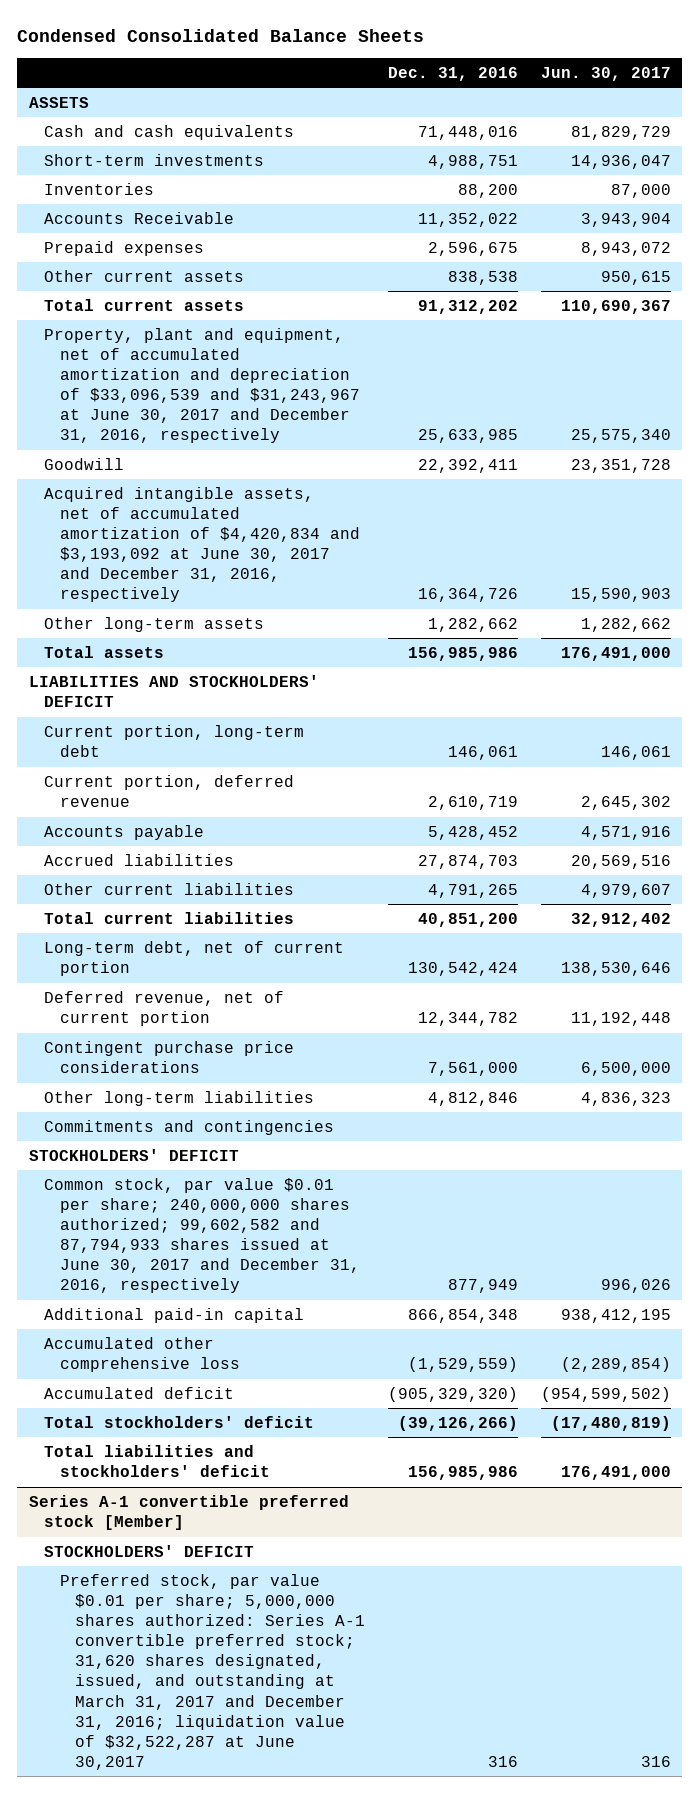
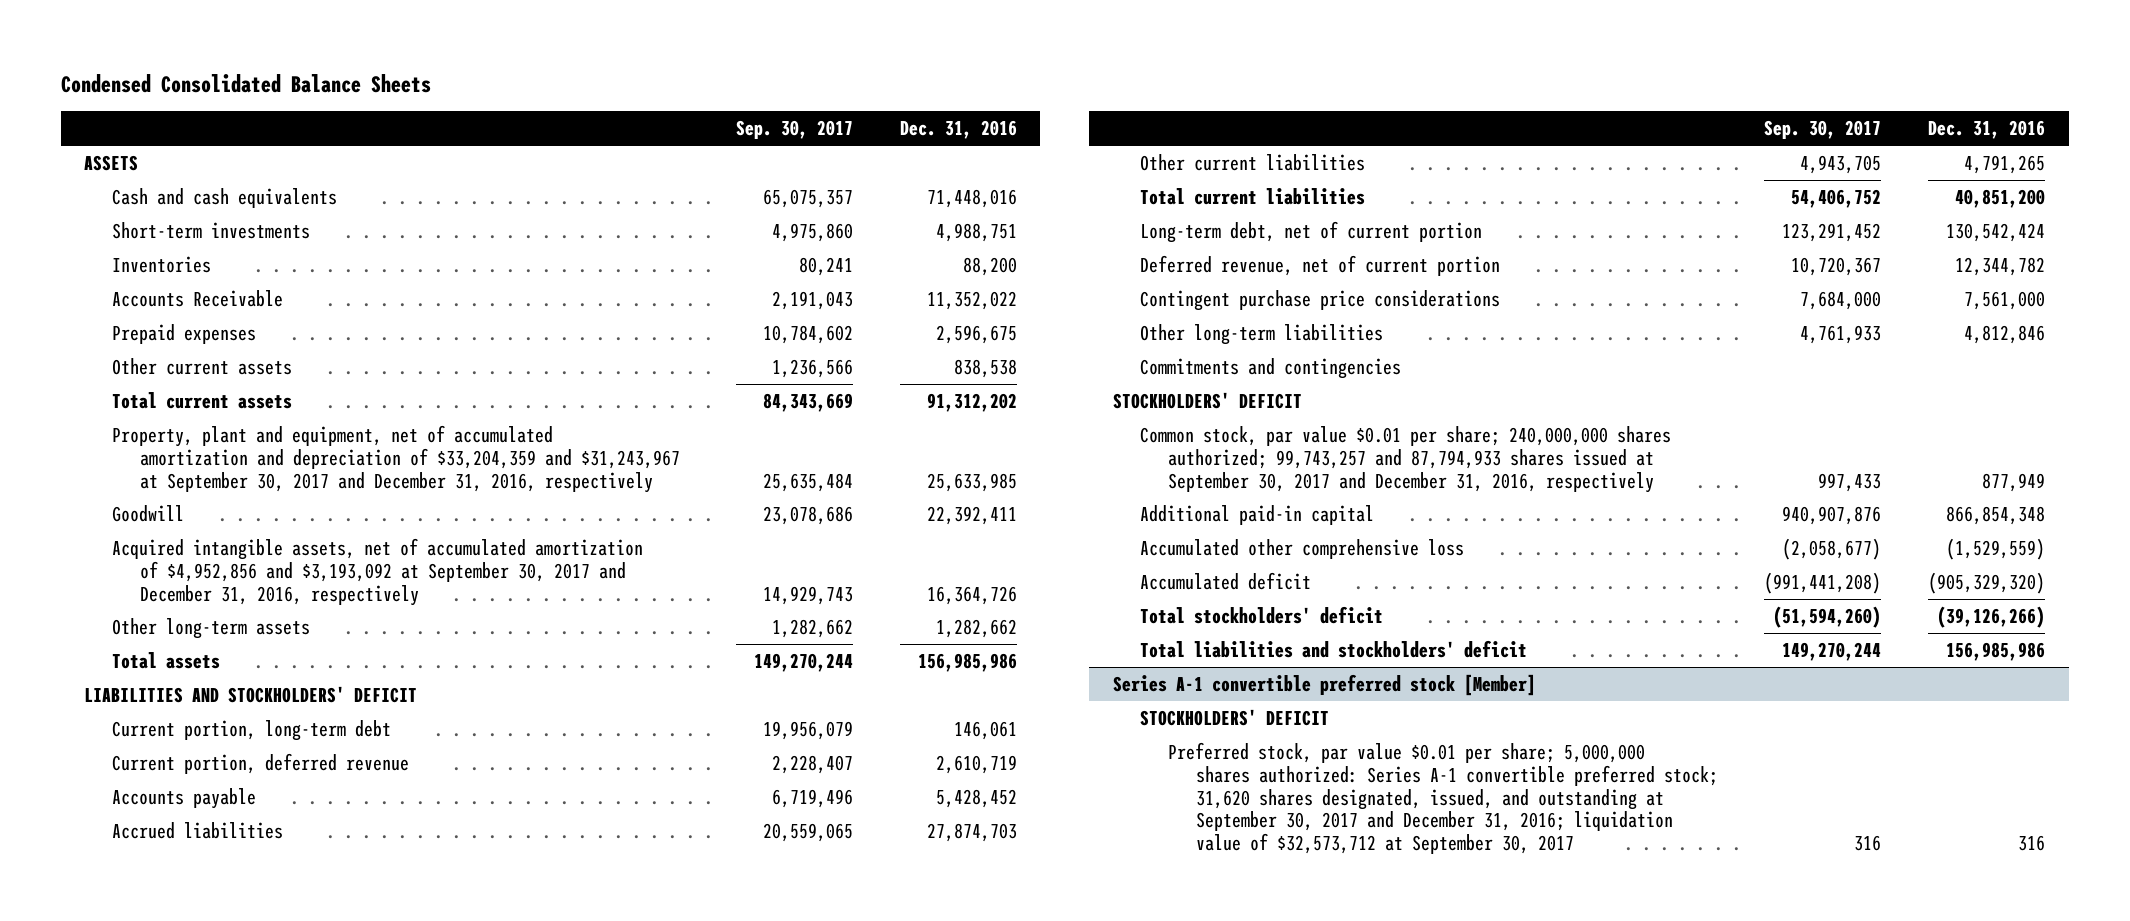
- | Dec. 31, 2016 | Jun. 30, 2017
+ | Sep. 30, 2017 | Dec. 31, 2016
- Property, plant and equipment, net of accumulated amortization and depreciation of $33,096,539 and $31,243,967 at June 30, 2017 and December 31, 2016, respectively | 25,633,985 | 25,575,340
+ Property, plant and equipment, net of accumulated amortization and depreciation of $33,204,359 and $31,243,967 at September 30, 2017 and December 31, 2016, respectively | 25,635,484 | 25,633,985
- Acquired intangible assets, net of accumulated amortization of $4,420,834 and $3,193,092 at June 30, 2017 and December 31, 2016, respectively | 16,364,726 | 15,590,903
+ Acquired intangible assets, net of accumulated amortization of $4,952,856 and $3,193,092 at September 30, 2017 and December 31, 2016, respectively | 14,929,743 | 16,364,726
- Common stock, par value $0.01 per share; 240,000,000 shares authorized; 99,602,582 and 87,794,933 shares issued at June 30, 2017 and December 31, 2016, respectively | 877,949 | 996,026
+ Common stock, par value $0.01 per share; 240,000,000 shares authorized; 99,743,257 and 87,794,933 shares issued at September 30, 2017 and December 31, 2016, respectively | 997,433 | 877,949
@ Series A-1 convertible preferred stock [Member]
- Preferred stock, par value $0.01 per share; 5,000,000 shares authorized: Series A-1 convertible preferred stock; 31,620 shares designated, issued, and outstanding at March 31, 2017 and December 31, 2016; liquidation value of $32,522,287 at June 30,2017 | 316 | 316
+ Preferred stock, par value $0.01 per share; 5,000,000 shares authorized: Series A-1 convertible preferred stock; 31,620 shares designated, issued, and outstanding at September 30, 2017 and December 31, 2016; liquidation value of $32,573,712 at September 30, 2017 | 316 | 316

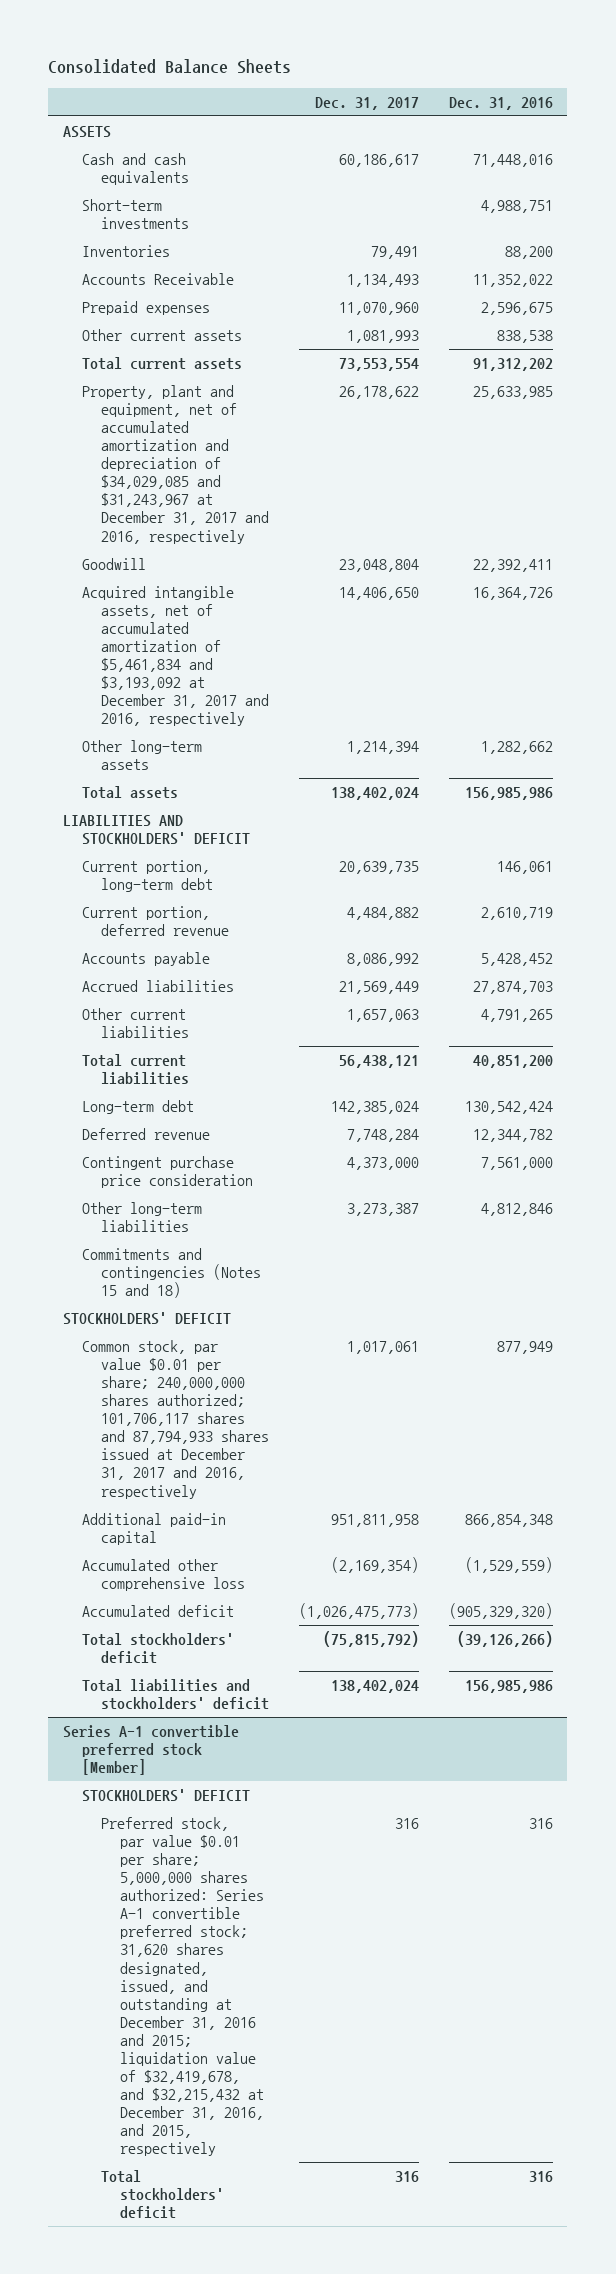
- Condensed Consolidated Balance Sheets
+ Consolidated Balance Sheets
- | Sep. 30, 2017 | Dec. 31, 2016
+ | Dec. 31, 2017 | Dec. 31, 2016
- Property, plant and equipment, net of accumulated amortization and depreciation of $33,204,359 and $31,243,967 at September 30, 2017 and December 31, 2016, respectively | 25,635,484 | 25,633,985
+ Property, plant and equipment, net of accumulated amortization and depreciation of $34,029,085 and $31,243,967 at December 31, 2017 and 2016, respectively | 26,178,622 | 25,633,985
- Acquired intangible assets, net of accumulated amortization of $4,952,856 and $3,193,092 at September 30, 2017 and December 31, 2016, respectively | 14,929,743 | 16,364,726
+ Acquired intangible assets, net of accumulated amortization of $5,461,834 and $3,193,092 at December 31, 2017 and 2016, respectively | 14,406,650 | 16,364,726
- Long-term debt, net of current portion | 123,291,452 | 130,542,424
- Deferred revenue, net of current portion | 10,720,367 | 12,344,782
- Contingent purchase price considerations | 7,684,000 | 7,561,000
+ Long-term debt | 142,385,024 | 130,542,424
+ Deferred revenue | 7,748,284 | 12,344,782
+ Contingent purchase price consideration | 4,373,000 | 7,561,000
- Commitments and contingencies
+ Commitments and contingencies (Notes 15 and 18)
- Common stock, par value $0.01 per share; 240,000,000 shares authorized; 99,743,257 and 87,794,933 shares issued at September 30, 2017 and December 31, 2016, respectively | 997,433 | 877,949
+ Common stock, par value $0.01 per share; 240,000,000 shares authorized; 101,706,117 shares and 87,794,933 shares issued at December 31, 2017 and 2016, respectively | 1,017,061 | 877,949
@ Series A-1 convertible preferred stock [Member]
- Preferred stock, par value $0.01 per share; 5,000,000 shares authorized: Series A-1 convertible preferred stock; 31,620 shares designated, issued, and outstanding at September 30, 2017 and December 31, 2016; liquidation value of $32,573,712 at September 30, 2017 | 316 | 316
+ Preferred stock, par value $0.01 per share; 5,000,000 shares authorized: Series A-1 convertible preferred stock; 31,620 shares designated, issued, and outstanding at December 31, 2016 and 2015; liquidation value of $32,419,678, and $32,215,432 at December 31, 2016, and 2015, respectively | 316 | 316
+ Total stockholders' deficit | 316 | 316

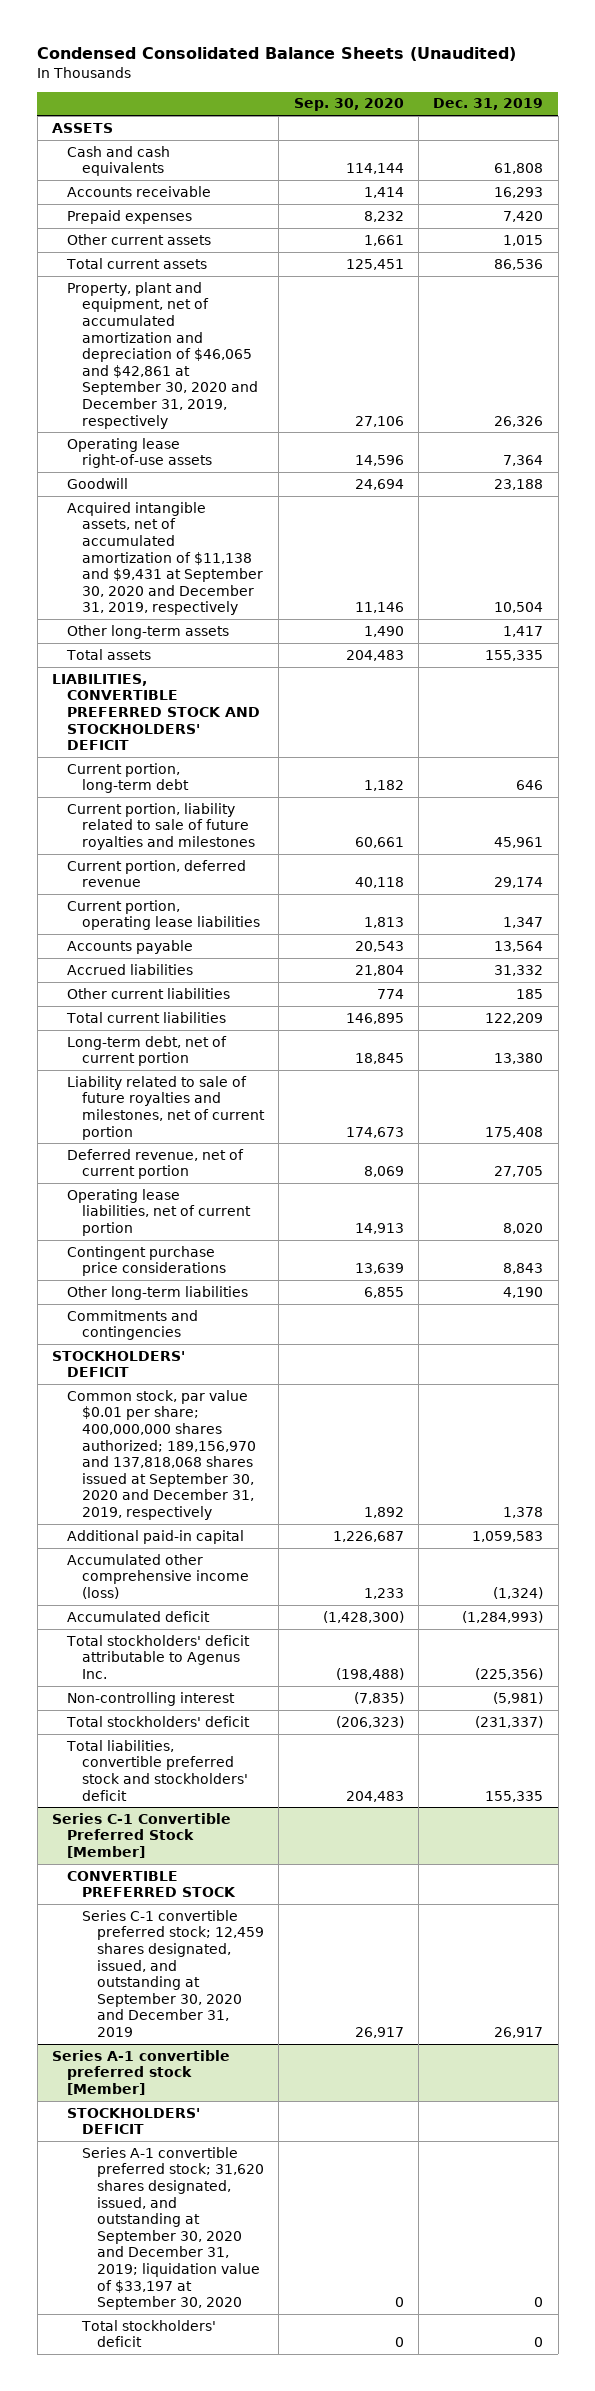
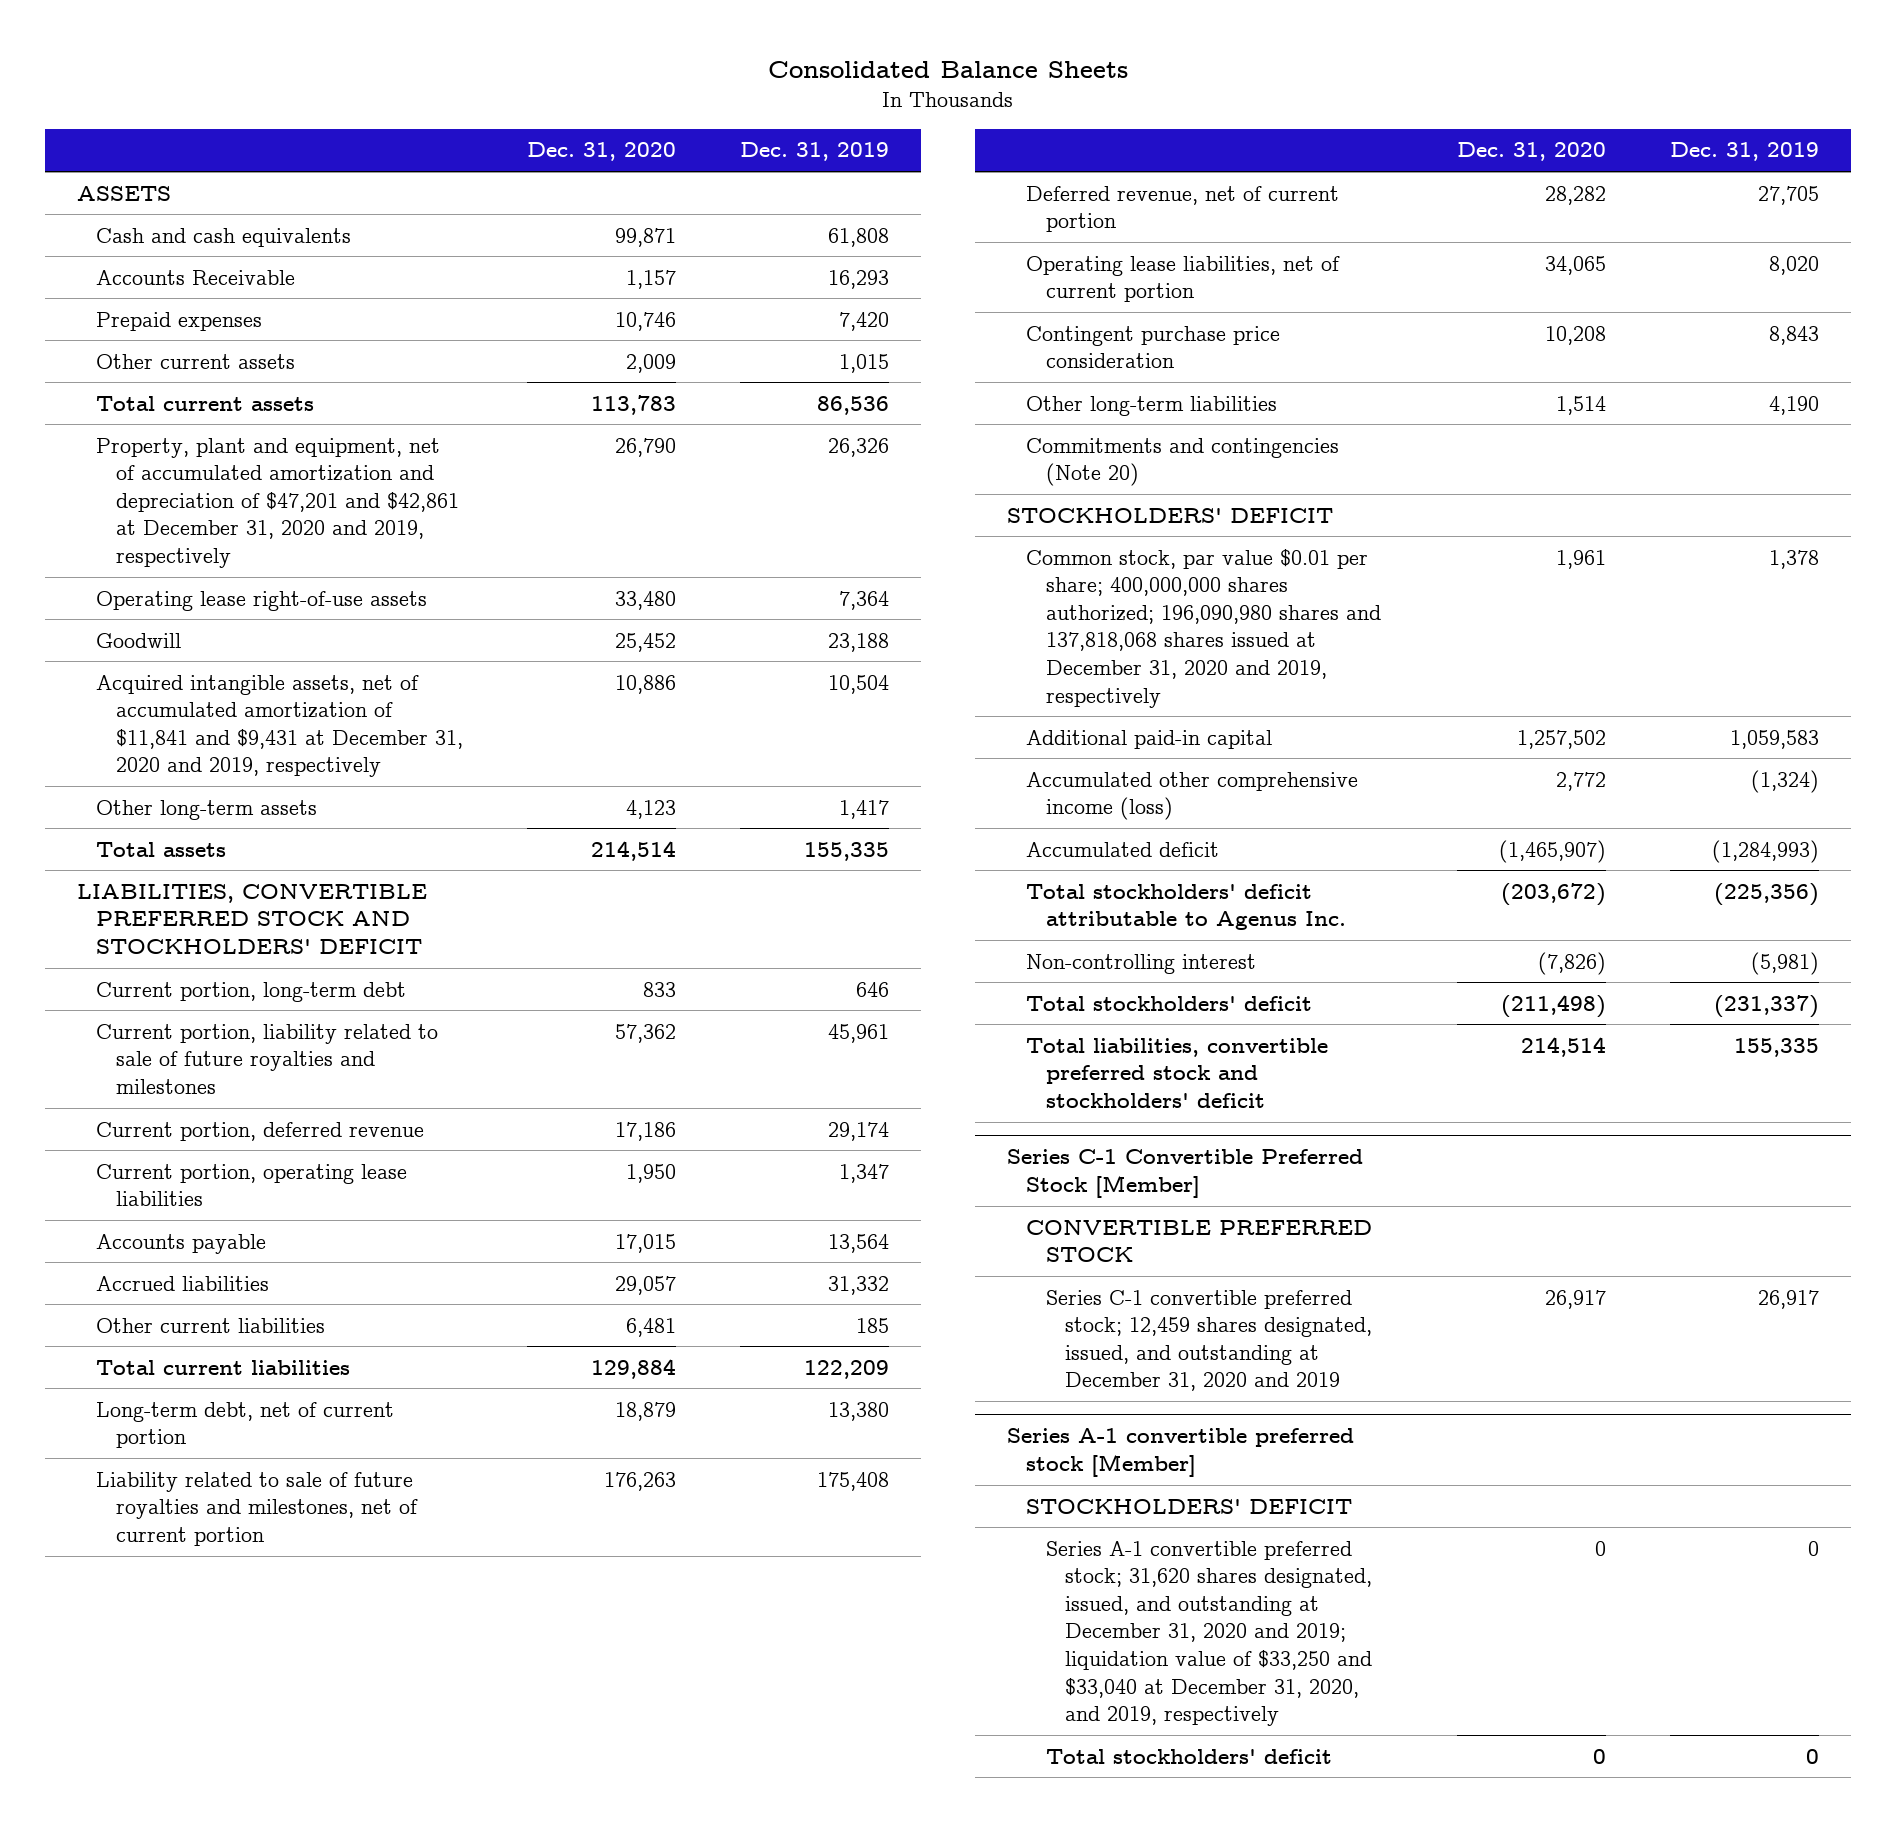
- Condensed Consolidated Balance Sheets (Unaudited)
+ Consolidated Balance Sheets
- | Sep. 30, 2020 | Dec. 31, 2019
+ | Dec. 31, 2020 | Dec. 31, 2019
- Accounts receivable | 1,414 | 16,293
+ Accounts Receivable | 1,157 | 16,293
- Property, plant and equipment, net of accumulated amortization and depreciation of $46,065 and $42,861 at September 30, 2020 and December 31, 2019, respectively | 27,106 | 26,326
+ Property, plant and equipment, net of accumulated amortization and depreciation of $47,201 and $42,861 at December 31, 2020 and 2019, respectively | 26,790 | 26,326
- Acquired intangible assets, net of accumulated amortization of $11,138 and $9,431 at September 30, 2020 and December 31, 2019, respectively | 11,146 | 10,504
+ Acquired intangible assets, net of accumulated amortization of $11,841 and $9,431 at December 31, 2020 and 2019, respectively | 10,886 | 10,504
- Contingent purchase price considerations | 13,639 | 8,843
+ Contingent purchase price consideration | 10,208 | 8,843
- Commitments and contingencies
+ Commitments and contingencies (Note 20)
- Common stock, par value $0.01 per share; 400,000,000 shares authorized; 189,156,970 and 137,818,068 shares issued at September 30, 2020 and December 31, 2019, respectively | 1,892 | 1,378
+ Common stock, par value $0.01 per share; 400,000,000 shares authorized; 196,090,980 shares and 137,818,068 shares issued at December 31, 2020 and 2019, respectively | 1,961 | 1,378
@ Series C-1 Convertible Preferred Stock [Member]
- Series C-1 convertible preferred stock; 12,459 shares designated, issued, and outstanding at September 30, 2020 and December 31, 2019 | 26,917 | 26,917
+ Series C-1 convertible preferred stock; 12,459 shares designated, issued, and outstanding at December 31, 2020 and 2019 | 26,917 | 26,917
@ Series A-1 convertible preferred stock [Member]
- Series A-1 convertible preferred stock; 31,620 shares designated, issued, and outstanding at September 30, 2020 and December 31, 2019; liquidation value of $33,197 at September 30, 2020 | 0 | 0
+ Series A-1 convertible preferred stock; 31,620 shares designated, issued, and outstanding at December 31, 2020 and 2019; liquidation value of $33,250 and $33,040 at December 31, 2020, and 2019, respectively | 0 | 0

